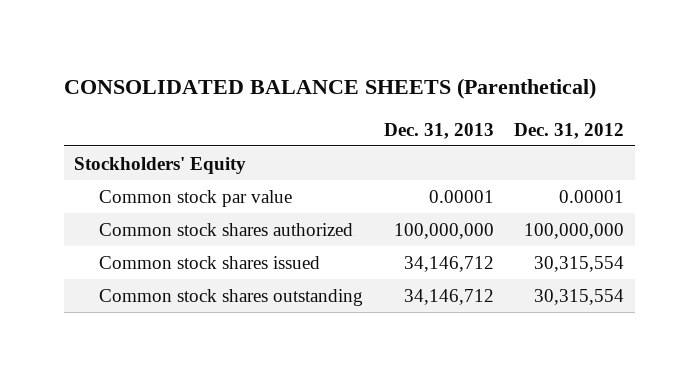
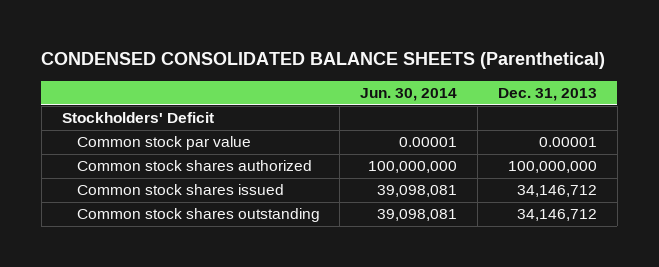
- CONSOLIDATED BALANCE SHEETS (Parenthetical)
+ CONDENSED CONSOLIDATED BALANCE SHEETS (Parenthetical)
- | Dec. 31, 2013 | Dec. 31, 2012
+ | Jun. 30, 2014 | Dec. 31, 2013
- Stockholders' Equity
+ Stockholders' Deficit

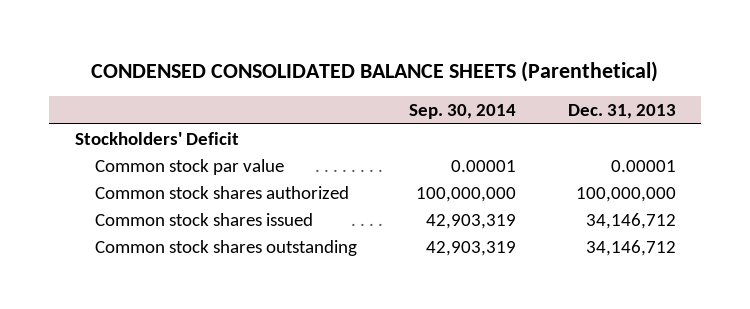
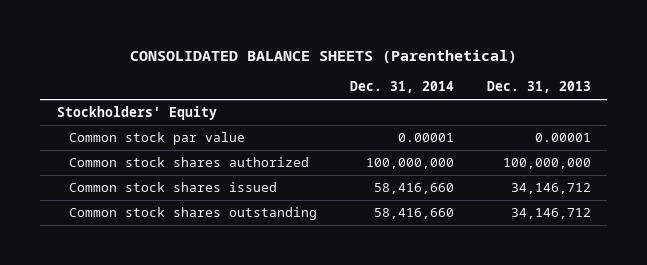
- CONDENSED CONSOLIDATED BALANCE SHEETS (Parenthetical)
+ CONSOLIDATED BALANCE SHEETS (Parenthetical)
- | Sep. 30, 2014 | Dec. 31, 2013
+ | Dec. 31, 2014 | Dec. 31, 2013
- Stockholders' Deficit
+ Stockholders' Equity

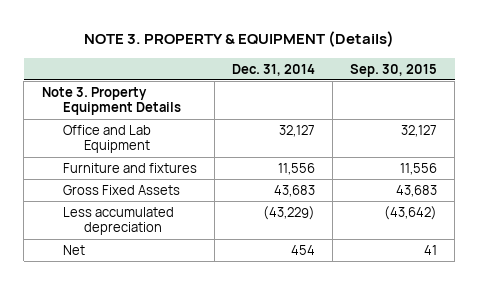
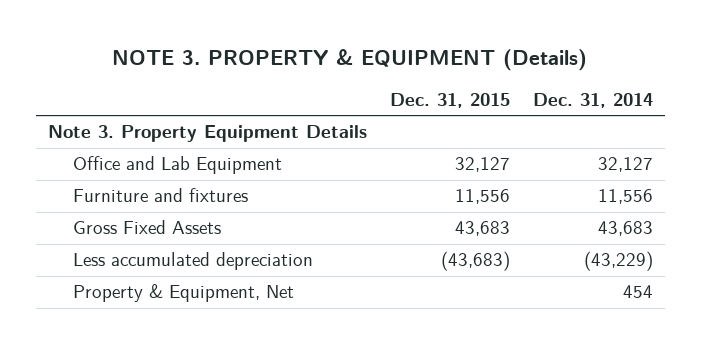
- | Dec. 31, 2014 | Sep. 30, 2015
+ | Dec. 31, 2015 | Dec. 31, 2014
- Net | 454 | 41
+ Property & Equipment, Net | | 454

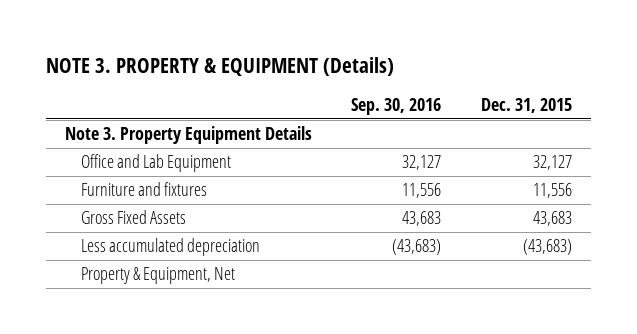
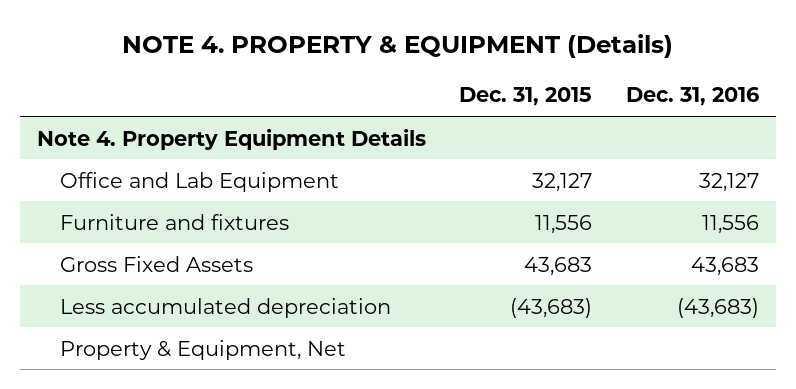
- NOTE 3. PROPERTY & EQUIPMENT (Details)
+ NOTE 4. PROPERTY & EQUIPMENT (Details)
- | Sep. 30, 2016 | Dec. 31, 2015
+ | Dec. 31, 2015 | Dec. 31, 2016
- Note 3. Property Equipment Details
+ Note 4. Property Equipment Details

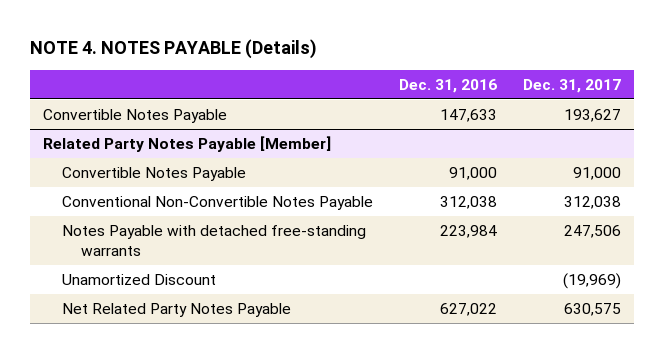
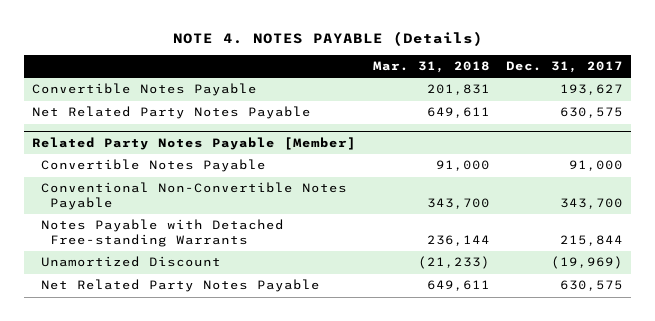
- | Dec. 31, 2016 | Dec. 31, 2017
+ | Mar. 31, 2018 | Dec. 31, 2017
+ Net Related Party Notes Payable | 649,611 | 630,575
@ Related Party Notes Payable [Member]
- Conventional Non-Convertible Notes Payable | 312,038 | 312,038
- Notes Payable with detached free-standing warrants | 223,984 | 247,506
+ Conventional Non-Convertible Notes Payable | 343,700 | 343,700
+ Notes Payable with Detached Free-standing Warrants | 236,144 | 215,844

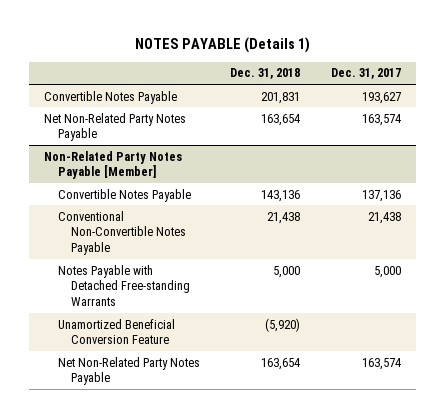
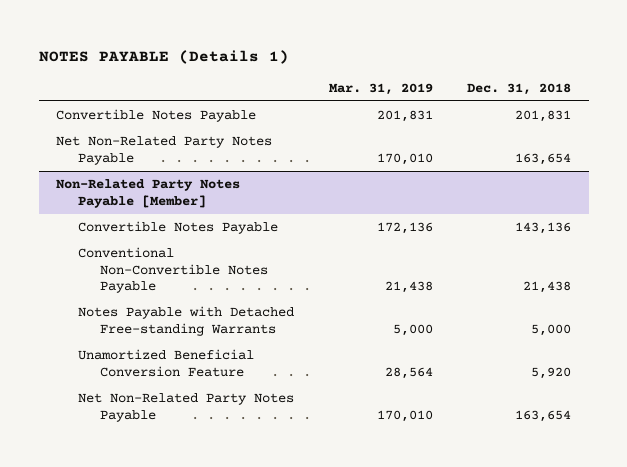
- | Dec. 31, 2018 | Dec. 31, 2017
+ | Mar. 31, 2019 | Dec. 31, 2018
@ Non-Related Party Notes Payable [Member]
- Unamortized Beneficial Conversion Feature | (5,920) |
+ Unamortized Beneficial Conversion Feature | 28,564 | 5,920

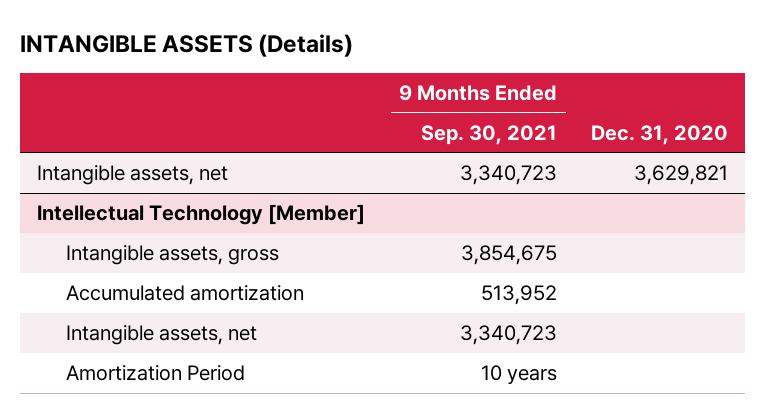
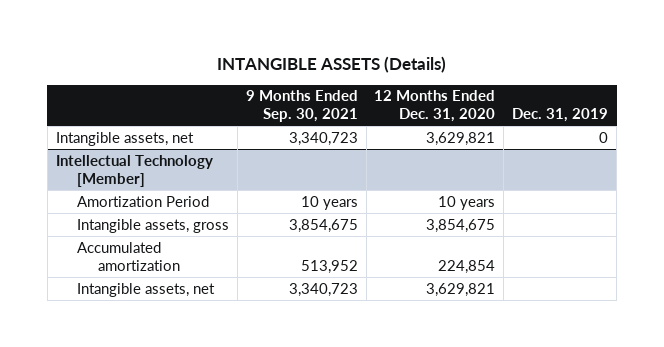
- | 9 Months Ended Sep. 30, 2021 | Dec. 31, 2020
+ | 9 Months Ended Sep. 30, 2021 | 12 Months Ended Dec. 31, 2020 | Dec. 31, 2019
@ Intellectual Technology [Member]
moved up: Amortization Period | 10 years | 10 years |

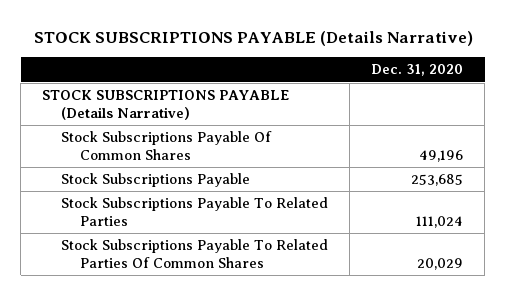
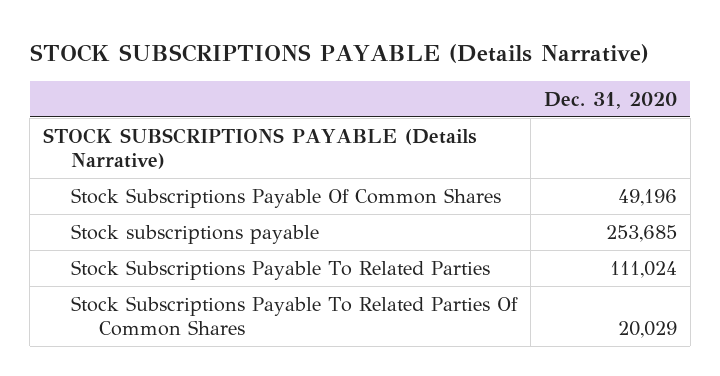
- Stock Subscriptions Payable | 253,685
+ Stock subscriptions payable | 253,685

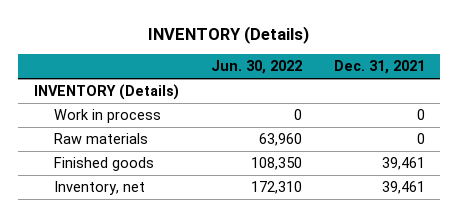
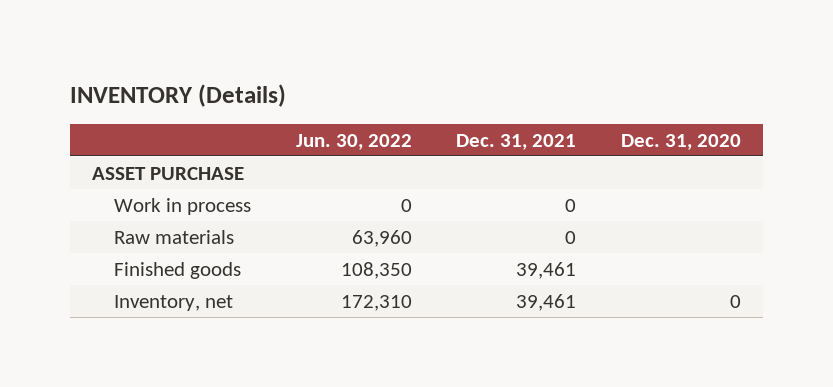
- | Jun. 30, 2022 | Dec. 31, 2021
+ | Jun. 30, 2022 | Dec. 31, 2021 | Dec. 31, 2020
- INVENTORY (Details)
+ ASSET PURCHASE

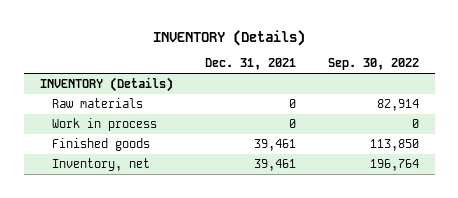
- | Jun. 30, 2022 | Dec. 31, 2021 | Dec. 31, 2020
+ | Dec. 31, 2021 | Sep. 30, 2022
- ASSET PURCHASE
+ INVENTORY (Details)
moved down: Work in process | 0 | 0

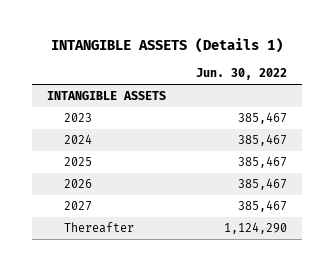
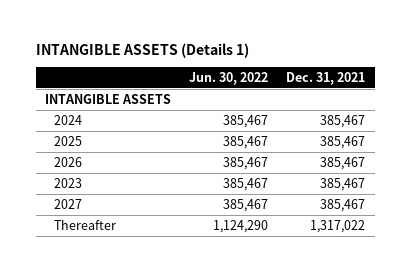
- | Jun. 30, 2022
+ | Jun. 30, 2022 | Dec. 31, 2021
moved down: 2023 | 385,467 | 385,467

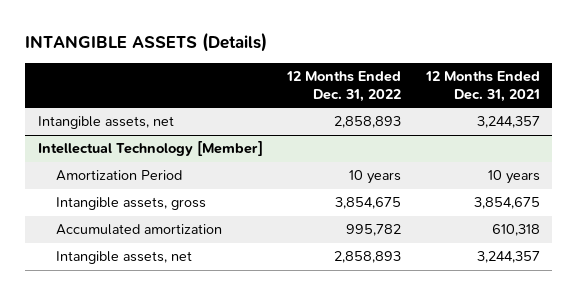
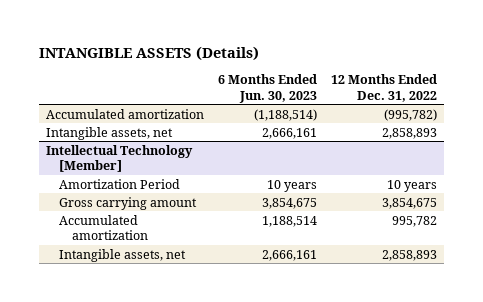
- | 12 Months Ended Dec. 31, 2022 | 12 Months Ended Dec. 31, 2021
+ | 6 Months Ended Jun. 30, 2023 | 12 Months Ended Dec. 31, 2022
+ Accumulated amortization | (1,188,514) | (995,782)
@ Intellectual Technology [Member]
- Intangible assets, gross | 3,854,675 | 3,854,675
+ Gross carrying amount | 3,854,675 | 3,854,675

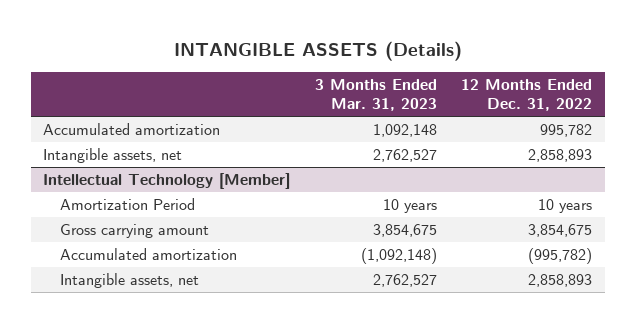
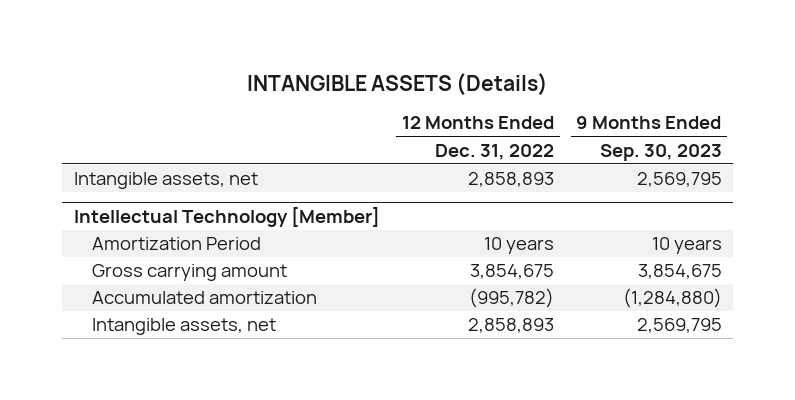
- | 3 Months Ended Mar. 31, 2023 | 12 Months Ended Dec. 31, 2022
+ | 12 Months Ended Dec. 31, 2022 | 9 Months Ended Sep. 30, 2023
- Accumulated amortization | 1,092,148 | 995,782

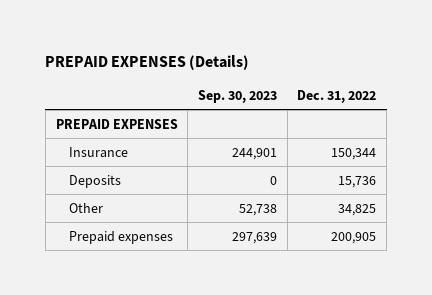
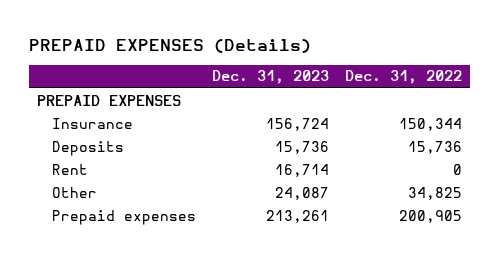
- | Sep. 30, 2023 | Dec. 31, 2022
+ | Dec. 31, 2023 | Dec. 31, 2022
+ Rent | 16,714 | 0

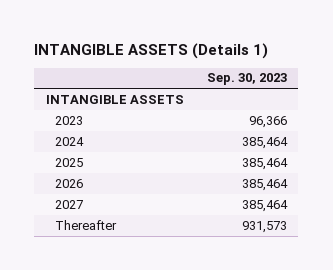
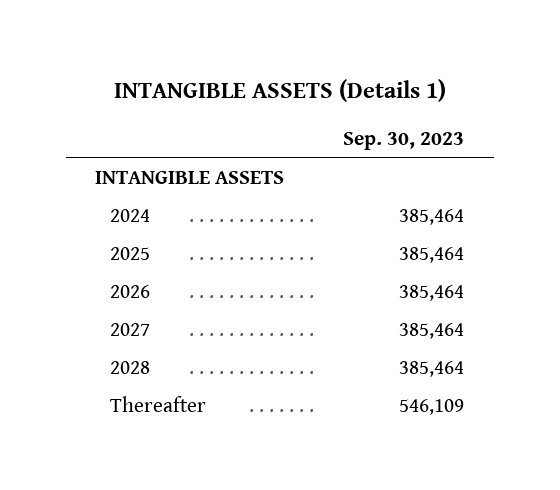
- 2023 | 96,366
- Thereafter | 931,573
+ 2028 | 385,464
+ Thereafter | 546,109

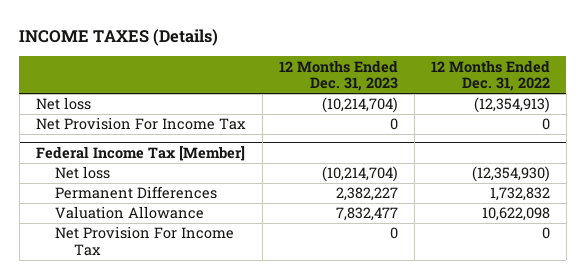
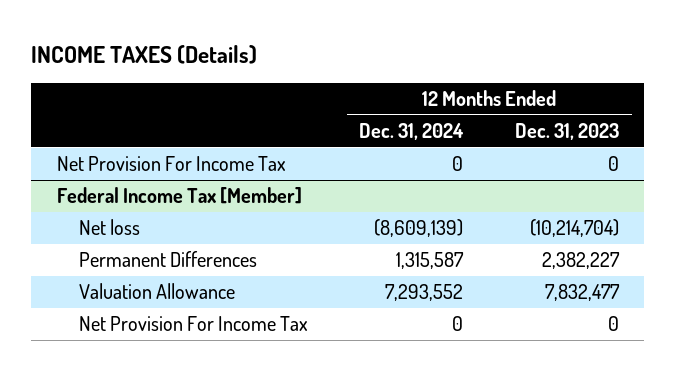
- | 12 Months Ended Dec. 31, 2023 | 12 Months Ended Dec. 31, 2022
+ | 12 Months Ended Dec. 31, 2024 | 12 Months Ended Dec. 31, 2023
- Net loss | (10,214,704) | (12,354,913)

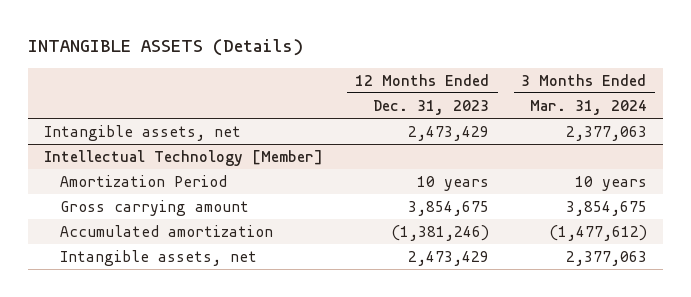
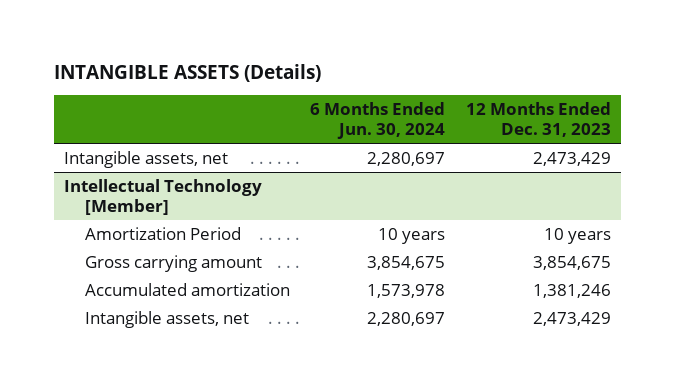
- | 12 Months Ended Dec. 31, 2023 | 3 Months Ended Mar. 31, 2024
+ | 6 Months Ended Jun. 30, 2024 | 12 Months Ended Dec. 31, 2023
@ Intellectual Technology [Member]
- Accumulated amortization | (1,381,246) | (1,477,612)
+ Accumulated amortization | 1,573,978 | 1,381,246

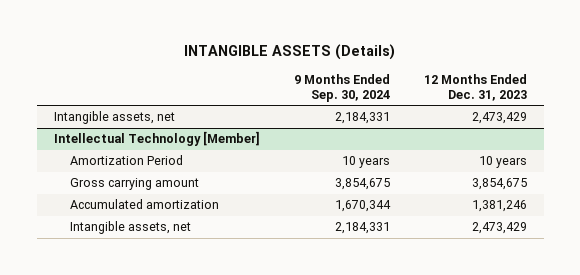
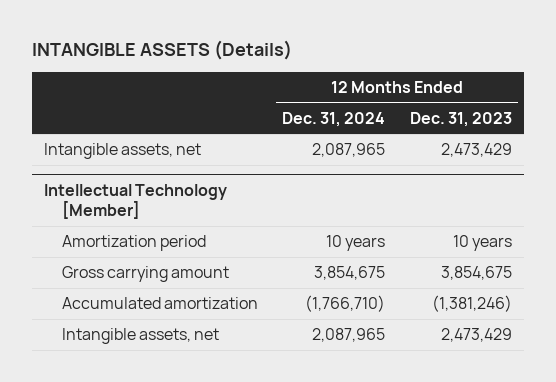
- | 9 Months Ended Sep. 30, 2024 | 12 Months Ended Dec. 31, 2023
+ | 12 Months Ended Dec. 31, 2024 | 12 Months Ended Dec. 31, 2023
@ Intellectual Technology [Member]
- Amortization Period | 10 years | 10 years
+ Amortization period | 10 years | 10 years
- Accumulated amortization | 1,670,344 | 1,381,246
+ Accumulated amortization | (1,766,710) | (1,381,246)

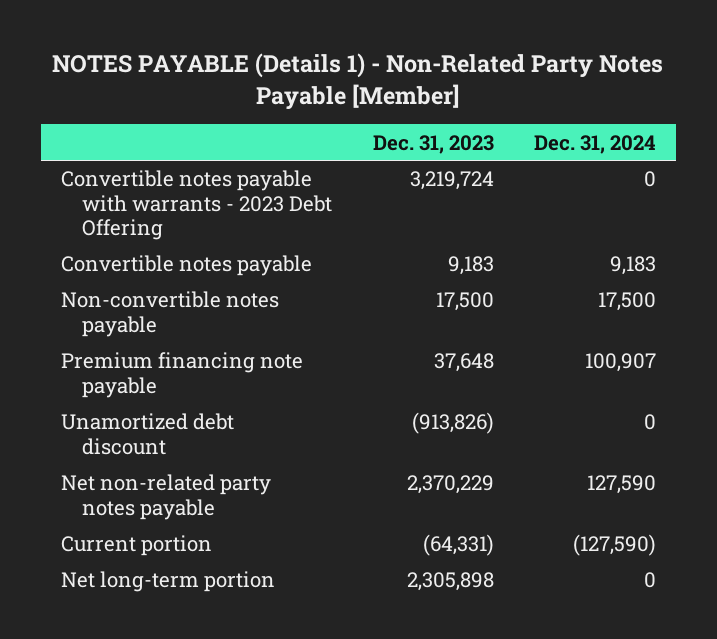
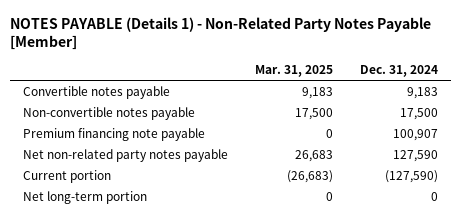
- | Dec. 31, 2023 | Dec. 31, 2024
+ | Mar. 31, 2025 | Dec. 31, 2024
- Convertible notes payable with warrants - 2023 Debt Offering | 3,219,724 | 0
- Unamortized debt discount | (913,826) | 0

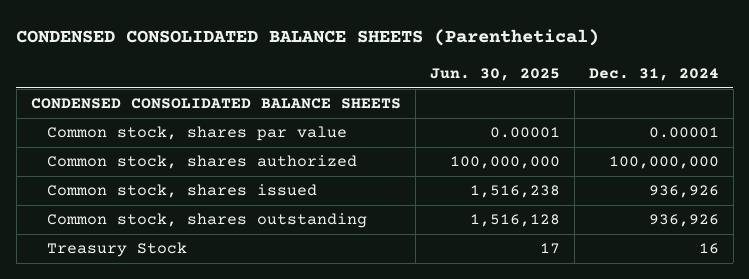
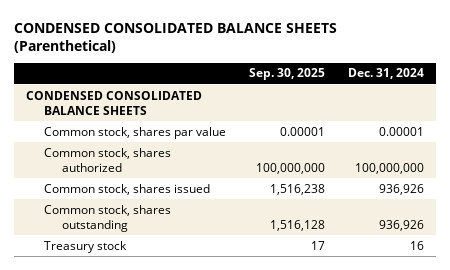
- | Jun. 30, 2025 | Dec. 31, 2024
+ | Sep. 30, 2025 | Dec. 31, 2024
- Treasury Stock | 17 | 16
+ Treasury stock | 17 | 16

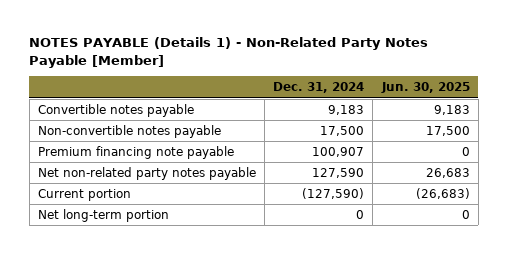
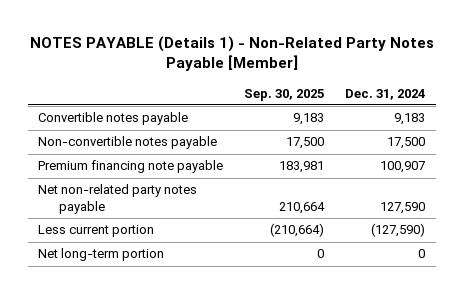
- | Dec. 31, 2024 | Jun. 30, 2025
+ | Sep. 30, 2025 | Dec. 31, 2024
- Current portion | (127,590) | (26,683)
+ Less current portion | (210,664) | (127,590)

